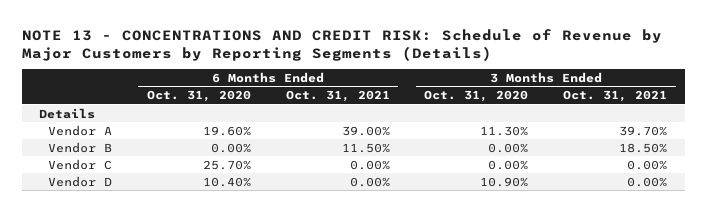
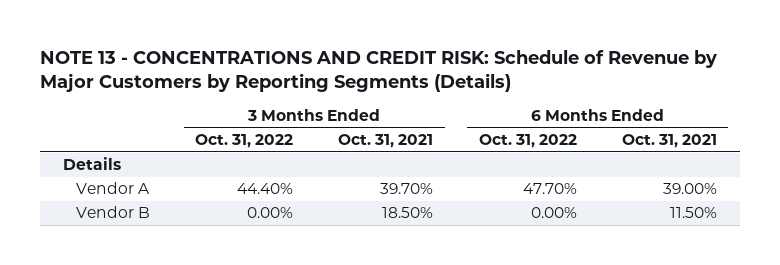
- | 6 Months Ended Oct. 31, 2020 | 6 Months Ended Oct. 31, 2021 | 3 Months Ended Oct. 31, 2020 | 3 Months Ended Oct. 31, 2021
+ | 3 Months Ended Oct. 31, 2022 | 3 Months Ended Oct. 31, 2021 | 6 Months Ended Oct. 31, 2022 | 6 Months Ended Oct. 31, 2021
- Vendor C | 25.70% | 0.00% | 0.00% | 0.00%
- Vendor D | 10.40% | 0.00% | 10.90% | 0.00%

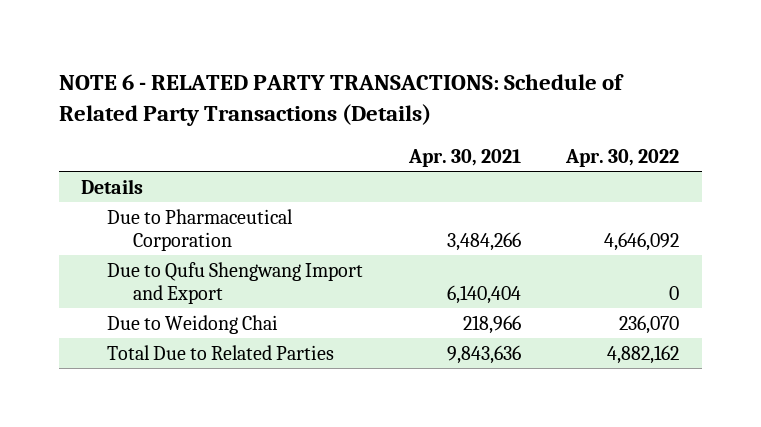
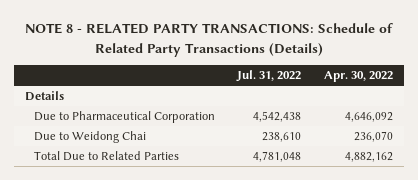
- NOTE 6 - RELATED PARTY TRANSACTIONS: Schedule of Related Party Transactions (Details)
+ NOTE 8 - RELATED PARTY TRANSACTIONS: Schedule of Related Party Transactions (Details)
- | Apr. 30, 2021 | Apr. 30, 2022
+ | Jul. 31, 2022 | Apr. 30, 2022
- Due to Qufu Shengwang Import and Export | 6,140,404 | 0

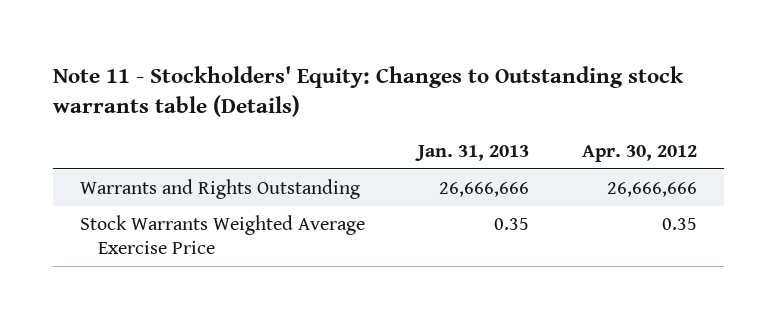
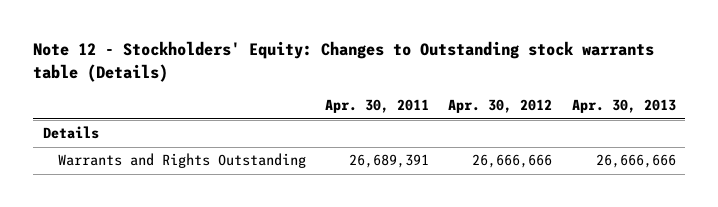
- Note 11 - Stockholders' Equity: Changes to Outstanding stock warrants table (Details)
+ Note 12 - Stockholders' Equity: Changes to Outstanding stock warrants table (Details)
- | Jan. 31, 2013 | Apr. 30, 2012
+ | Apr. 30, 2011 | Apr. 30, 2012 | Apr. 30, 2013
+ Details
- Stock Warrants Weighted Average Exercise Price | 0.35 | 0.35

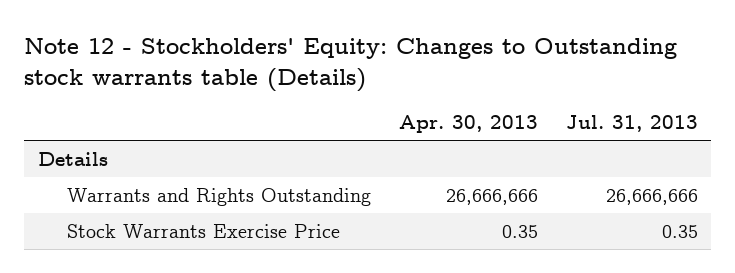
- | Apr. 30, 2011 | Apr. 30, 2012 | Apr. 30, 2013
+ | Apr. 30, 2013 | Jul. 31, 2013
+ Stock Warrants Exercise Price | 0.35 | 0.35

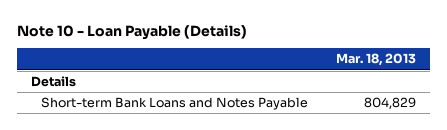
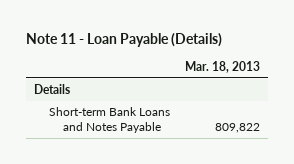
- Note 10 - Loan Payable (Details)
+ Note 11 - Loan Payable (Details)
- Short-term Bank Loans and Notes Payable | 804,829
+ Short-term Bank Loans and Notes Payable | 809,822

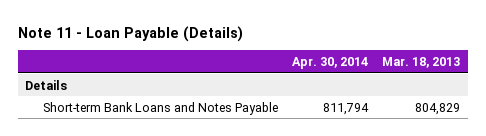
- | Mar. 18, 2013
+ | Apr. 30, 2014 | Mar. 18, 2013
- Short-term Bank Loans and Notes Payable | 809,822
+ Short-term Bank Loans and Notes Payable | 811,794 | 804,829

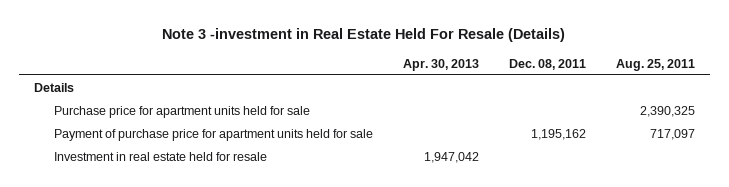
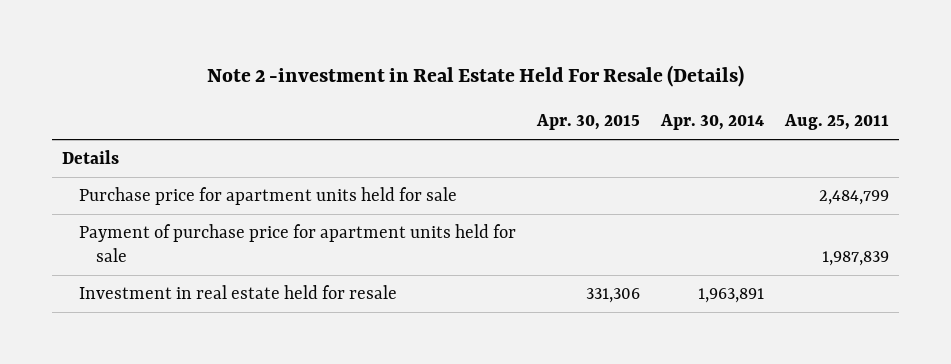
- Note 3 -investment in Real Estate Held For Resale (Details)
+ Note 2 -investment in Real Estate Held For Resale (Details)
- | Apr. 30, 2013 | Dec. 08, 2011 | Aug. 25, 2011
+ | Apr. 30, 2015 | Apr. 30, 2014 | Aug. 25, 2011
- Purchase price for apartment units held for sale | | | 2,390,325
- Payment of purchase price for apartment units held for sale | | 1,195,162 | 717,097
+ Purchase price for apartment units held for sale | | | 2,484,799
+ Payment of purchase price for apartment units held for sale | | | 1,987,839

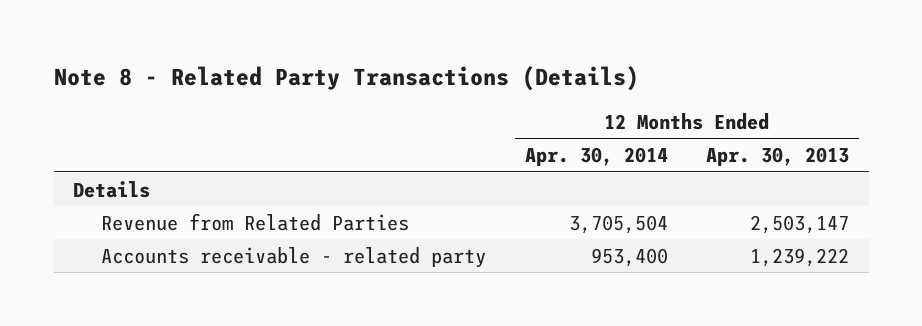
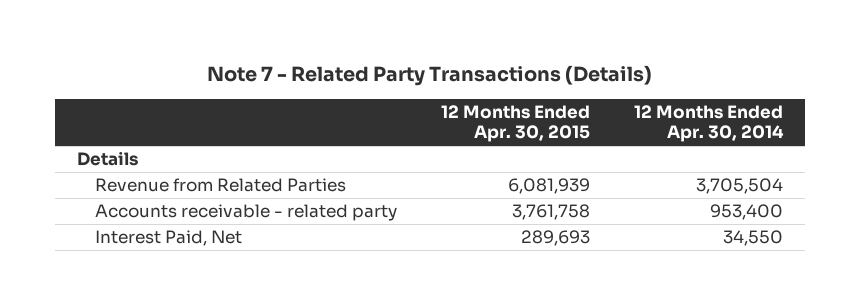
- Note 8 - Related Party Transactions (Details)
+ Note 7 - Related Party Transactions (Details)
- | 12 Months Ended Apr. 30, 2014 | 12 Months Ended Apr. 30, 2013
+ | 12 Months Ended Apr. 30, 2015 | 12 Months Ended Apr. 30, 2014
+ Interest Paid, Net | 289,693 | 34,550

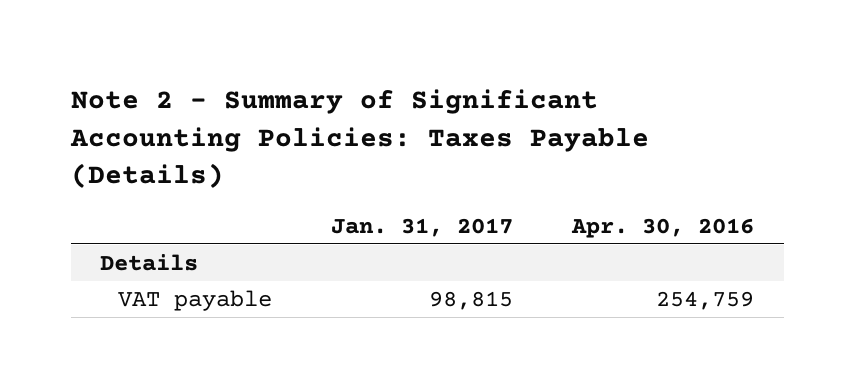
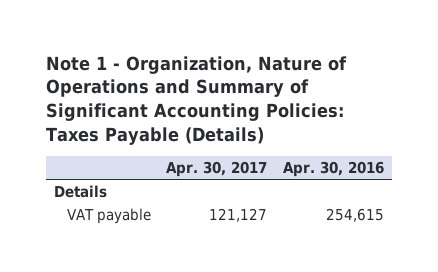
- Note 2 - Summary of Significant Accounting Policies: Taxes Payable (Details)
+ Note 1 - Organization, Nature of Operations and Summary of Significant Accounting Policies: Taxes Payable (Details)
- | Jan. 31, 2017 | Apr. 30, 2016
+ | Apr. 30, 2017 | Apr. 30, 2016
- VAT payable | 98,815 | 254,759
+ VAT payable | 121,127 | 254,615

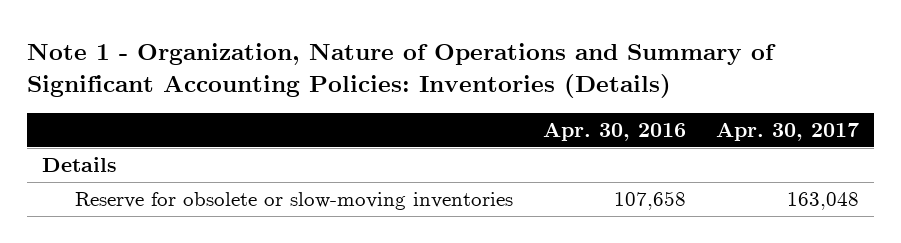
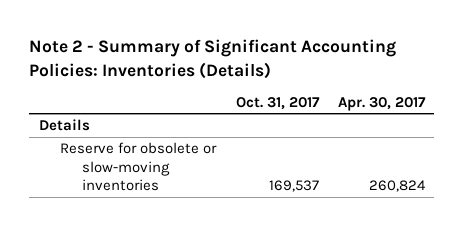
- Note 1 - Organization, Nature of Operations and Summary of Significant Accounting Policies: Inventories (Details)
+ Note 2 - Summary of Significant Accounting Policies: Inventories (Details)
- | Apr. 30, 2016 | Apr. 30, 2017
+ | Oct. 31, 2017 | Apr. 30, 2017
- Reserve for obsolete or slow-moving inventories | 107,658 | 163,048
+ Reserve for obsolete or slow-moving inventories | 169,537 | 260,824

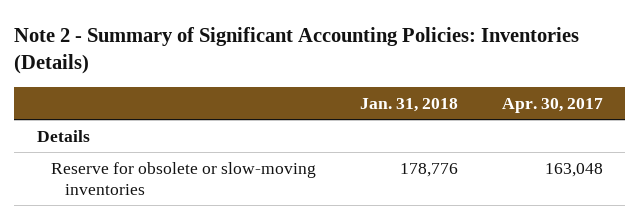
- | Oct. 31, 2017 | Apr. 30, 2017
+ | Jan. 31, 2018 | Apr. 30, 2017
- Reserve for obsolete or slow-moving inventories | 169,537 | 260,824
+ Reserve for obsolete or slow-moving inventories | 178,776 | 163,048

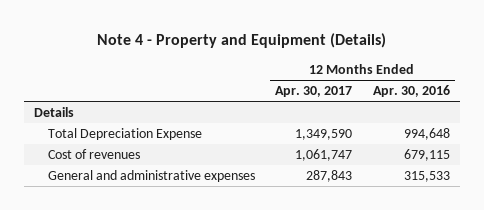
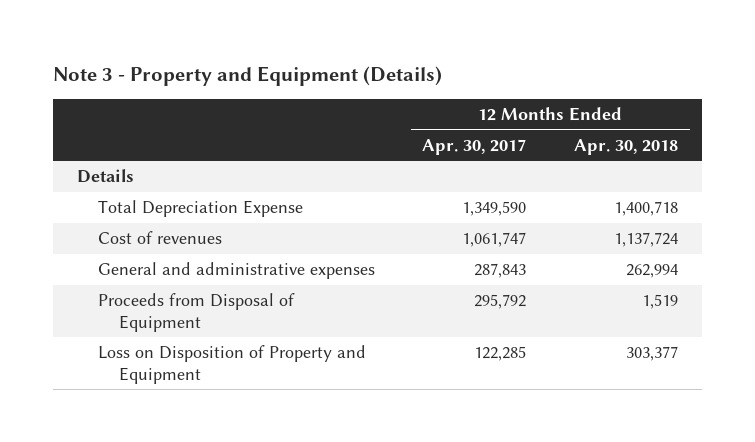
- Note 4 - Property and Equipment (Details)
+ Note 3 - Property and Equipment (Details)
- | 12 Months Ended Apr. 30, 2017 | 12 Months Ended Apr. 30, 2016
+ | 12 Months Ended Apr. 30, 2017 | 12 Months Ended Apr. 30, 2018
+ Proceeds from Disposal of Equipment | 295,792 | 1,519
+ Loss on Disposition of Property and Equipment | 122,285 | 303,377

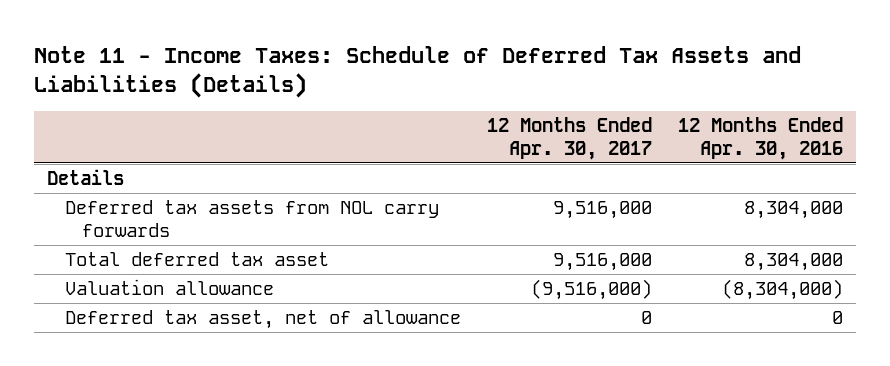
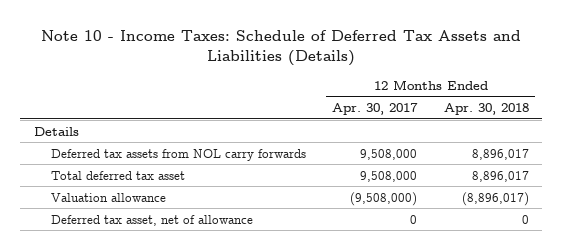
- Note 11 - Income Taxes: Schedule of Deferred Tax Assets and Liabilities (Details)
+ Note 10 - Income Taxes: Schedule of Deferred Tax Assets and Liabilities (Details)
- | 12 Months Ended Apr. 30, 2017 | 12 Months Ended Apr. 30, 2016
+ | 12 Months Ended Apr. 30, 2017 | 12 Months Ended Apr. 30, 2018
- Deferred tax assets from NOL carry forwards | 9,516,000 | 8,304,000
- Total deferred tax asset | 9,516,000 | 8,304,000
- Valuation allowance | (9,516,000) | (8,304,000)
+ Deferred tax assets from NOL carry forwards | 9,508,000 | 8,896,017
+ Total deferred tax asset | 9,508,000 | 8,896,017
+ Valuation allowance | (9,508,000) | (8,896,017)

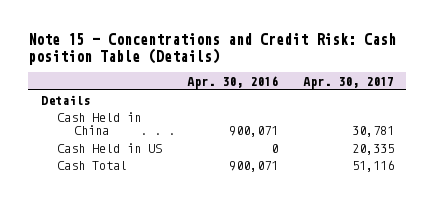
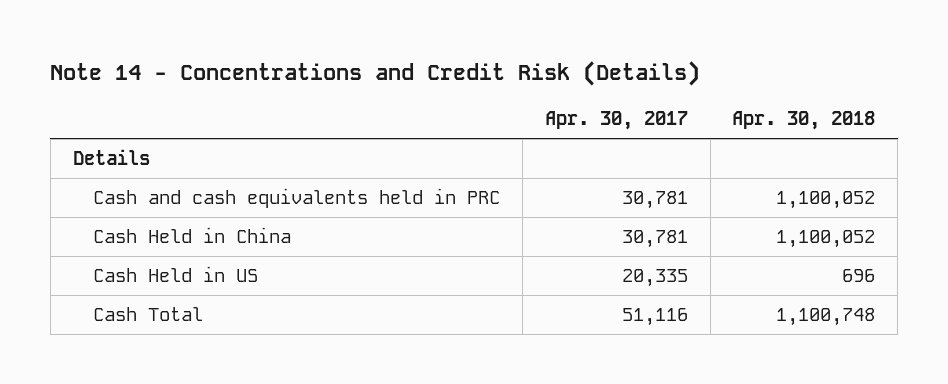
- Note 15 - Concentrations and Credit Risk: Cash position Table (Details)
+ Note 14 - Concentrations and Credit Risk (Details)
- | Apr. 30, 2016 | Apr. 30, 2017
+ | Apr. 30, 2017 | Apr. 30, 2018
+ Cash and cash equivalents held in PRC | 30,781 | 1,100,052

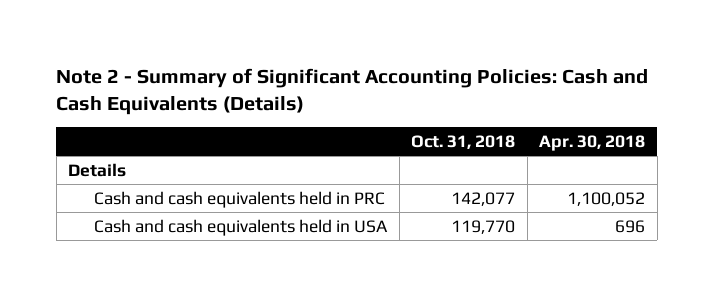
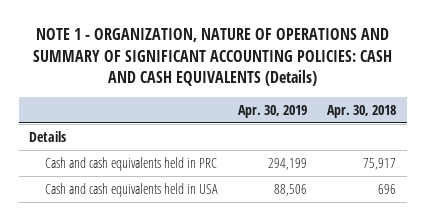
- Note 2 - Summary of Significant Accounting Policies: Cash and Cash Equivalents (Details)
+ NOTE 1 - ORGANIZATION, NATURE OF OPERATIONS AND SUMMARY OF SIGNIFICANT ACCOUNTING POLICIES: CASH AND CASH EQUIVALENTS (Details)
- | Oct. 31, 2018 | Apr. 30, 2018
+ | Apr. 30, 2019 | Apr. 30, 2018
- Cash and cash equivalents held in PRC | 142,077 | 1,100,052
+ Cash and cash equivalents held in PRC | 294,199 | 75,917

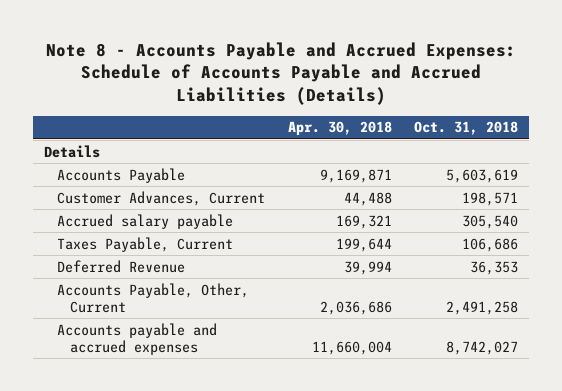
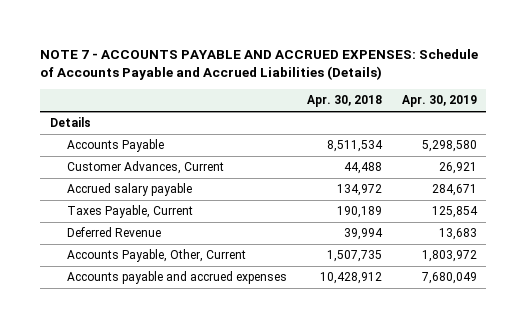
- Note 8 - Accounts Payable and Accrued Expenses: Schedule of Accounts Payable and Accrued Liabilities (Details)
+ NOTE 7 - ACCOUNTS PAYABLE AND ACCRUED EXPENSES: Schedule of Accounts Payable and Accrued Liabilities (Details)
- | Apr. 30, 2018 | Oct. 31, 2018
+ | Apr. 30, 2018 | Apr. 30, 2019
- Accounts Payable | 9,169,871 | 5,603,619
+ Accounts Payable | 8,511,534 | 5,298,580
- Accrued salary payable | 169,321 | 305,540
- Taxes Payable, Current | 199,644 | 106,686
+ Accrued salary payable | 134,972 | 284,671
+ Taxes Payable, Current | 190,189 | 125,854
- Accounts Payable, Other, Current | 2,036,686 | 2,491,258
- Accounts payable and accrued expenses | 11,660,004 | 8,742,027
+ Accounts Payable, Other, Current | 1,507,735 | 1,803,972
+ Accounts payable and accrued expenses | 10,428,912 | 7,680,049

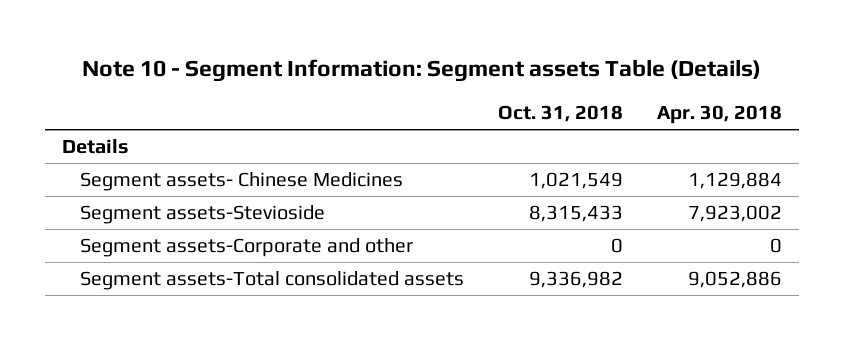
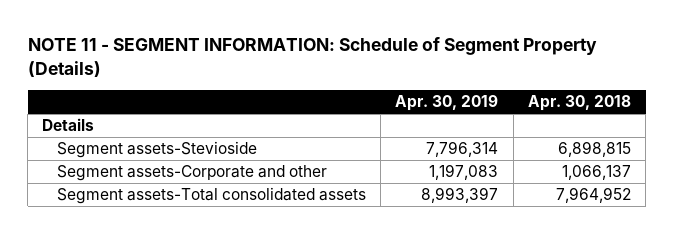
- Note 10 - Segment Information: Segment assets Table (Details)
+ NOTE 11 - SEGMENT INFORMATION: Schedule of Segment Property (Details)
- | Oct. 31, 2018 | Apr. 30, 2018
+ | Apr. 30, 2019 | Apr. 30, 2018
- Segment assets- Chinese Medicines | 1,021,549 | 1,129,884
- Segment assets-Stevioside | 8,315,433 | 7,923,002
- Segment assets-Corporate and other | 0 | 0
- Segment assets-Total consolidated assets | 9,336,982 | 9,052,886
+ Segment assets-Stevioside | 7,796,314 | 6,898,815
+ Segment assets-Corporate and other | 1,197,083 | 1,066,137
+ Segment assets-Total consolidated assets | 8,993,397 | 7,964,952

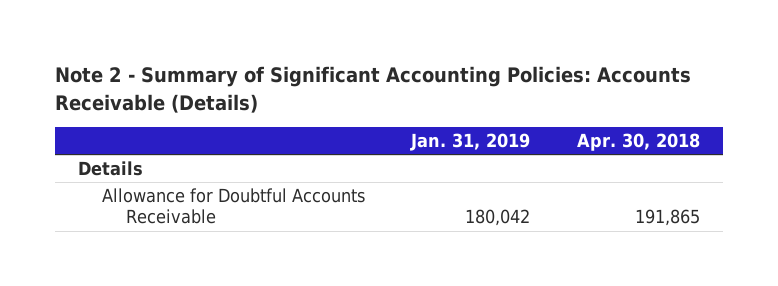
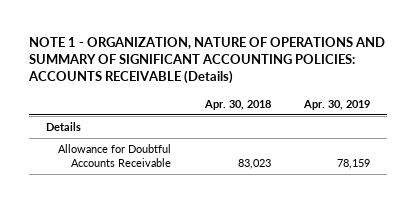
- Note 2 - Summary of Significant Accounting Policies: Accounts Receivable (Details)
+ NOTE 1 - ORGANIZATION, NATURE OF OPERATIONS AND SUMMARY OF SIGNIFICANT ACCOUNTING POLICIES: ACCOUNTS RECEIVABLE (Details)
- | Jan. 31, 2019 | Apr. 30, 2018
+ | Apr. 30, 2018 | Apr. 30, 2019
- Allowance for Doubtful Accounts Receivable | 180,042 | 191,865
+ Allowance for Doubtful Accounts Receivable | 83,023 | 78,159

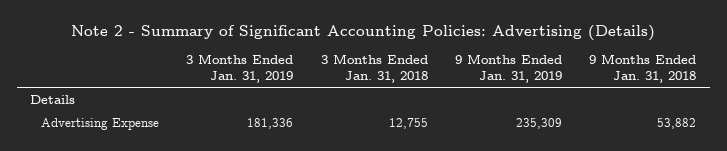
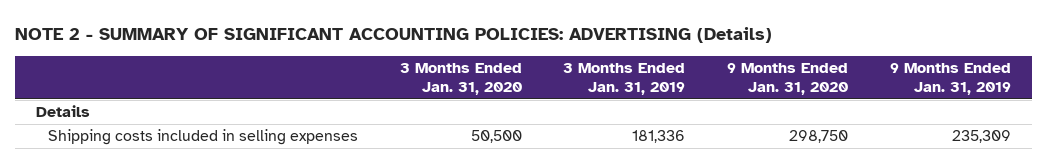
- Note 2 - Summary of Significant Accounting Policies: Advertising (Details)
+ NOTE 2 - SUMMARY OF SIGNIFICANT ACCOUNTING POLICIES: ADVERTISING (Details)
- | 3 Months Ended Jan. 31, 2019 | 3 Months Ended Jan. 31, 2018 | 9 Months Ended Jan. 31, 2019 | 9 Months Ended Jan. 31, 2018
+ | 3 Months Ended Jan. 31, 2020 | 3 Months Ended Jan. 31, 2019 | 9 Months Ended Jan. 31, 2020 | 9 Months Ended Jan. 31, 2019
- Advertising Expense | 181,336 | 12,755 | 235,309 | 53,882
+ Shipping costs included in selling expenses | 50,500 | 181,336 | 298,750 | 235,309

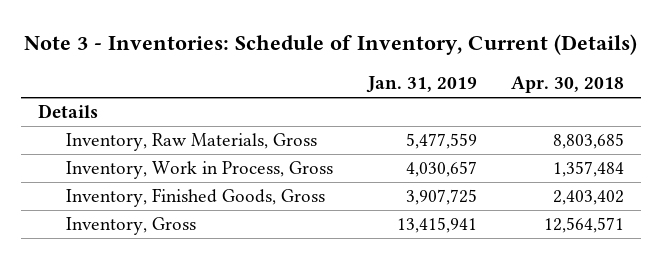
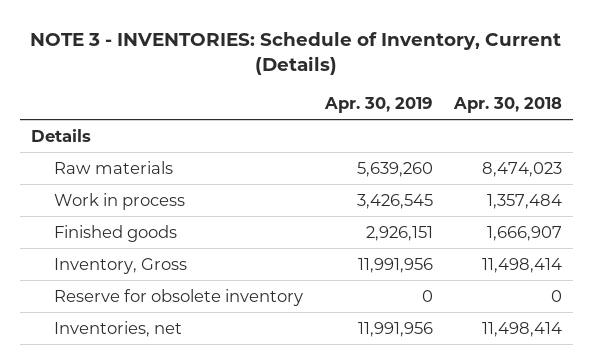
- Note 3 - Inventories: Schedule of Inventory, Current (Details)
+ NOTE 3 - INVENTORIES: Schedule of Inventory, Current (Details)
- | Jan. 31, 2019 | Apr. 30, 2018
+ | Apr. 30, 2019 | Apr. 30, 2018
- Inventory, Raw Materials, Gross | 5,477,559 | 8,803,685
- Inventory, Work in Process, Gross | 4,030,657 | 1,357,484
- Inventory, Finished Goods, Gross | 3,907,725 | 2,403,402
- Inventory, Gross | 13,415,941 | 12,564,571
+ Raw materials | 5,639,260 | 8,474,023
+ Work in process | 3,426,545 | 1,357,484
+ Finished goods | 2,926,151 | 1,666,907
+ Inventory, Gross | 11,991,956 | 11,498,414
+ Reserve for obsolete inventory | 0 | 0
+ Inventories, net | 11,991,956 | 11,498,414

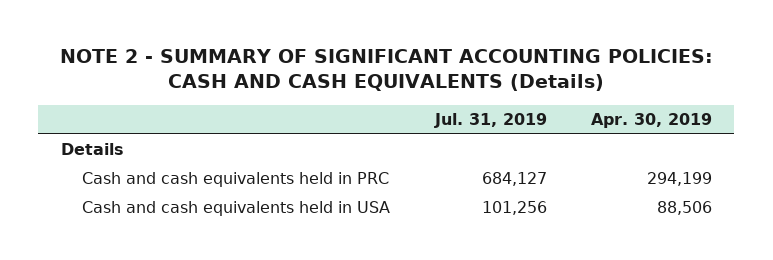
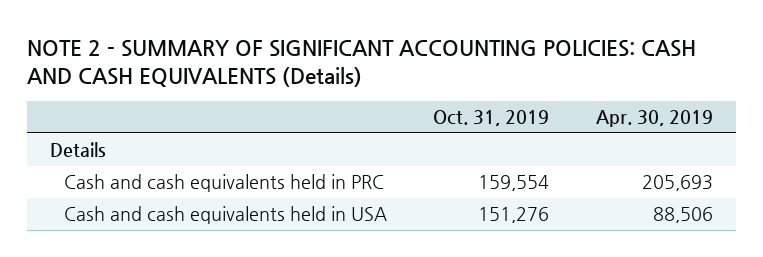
- | Jul. 31, 2019 | Apr. 30, 2019
+ | Oct. 31, 2019 | Apr. 30, 2019
- Cash and cash equivalents held in PRC | 684,127 | 294,199
+ Cash and cash equivalents held in PRC | 159,554 | 205,693

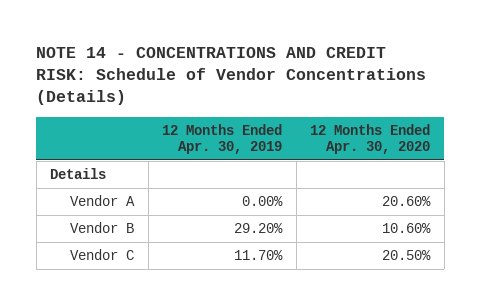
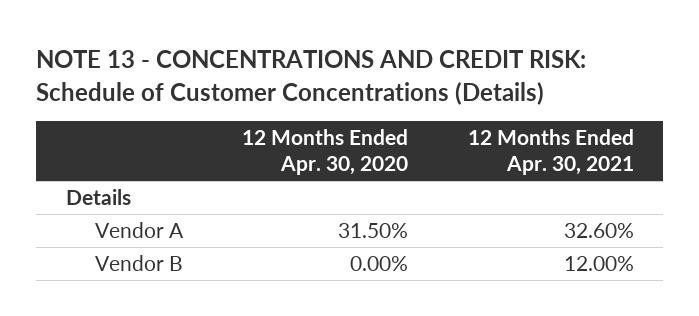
- NOTE 14 - CONCENTRATIONS AND CREDIT RISK: Schedule of Vendor Concentrations (Details)
+ NOTE 13 - CONCENTRATIONS AND CREDIT RISK: Schedule of Customer Concentrations (Details)
- | 12 Months Ended Apr. 30, 2019 | 12 Months Ended Apr. 30, 2020
+ | 12 Months Ended Apr. 30, 2020 | 12 Months Ended Apr. 30, 2021
- Vendor A | 0.00% | 20.60%
- Vendor B | 29.20% | 10.60%
- Vendor C | 11.70% | 20.50%
+ Vendor A | 31.50% | 32.60%
+ Vendor B | 0.00% | 12.00%

